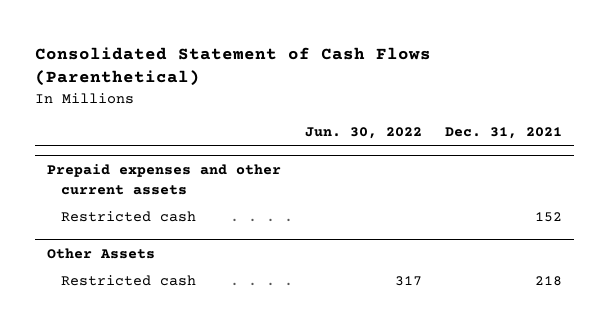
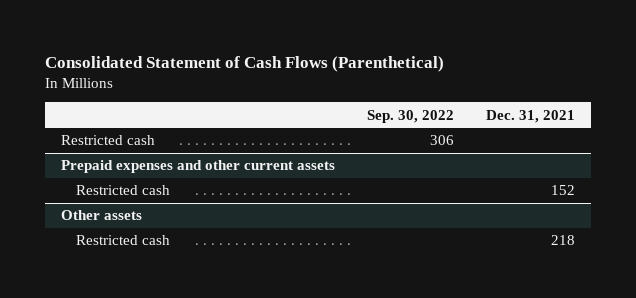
- | Jun. 30, 2022 | Dec. 31, 2021
+ | Sep. 30, 2022 | Dec. 31, 2021
+ Restricted cash | 306 |
- Other Assets
+ Other assets

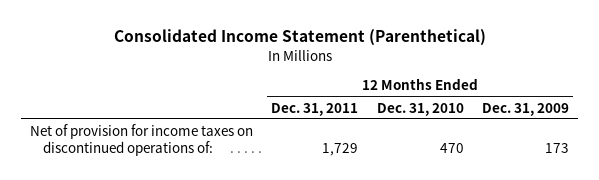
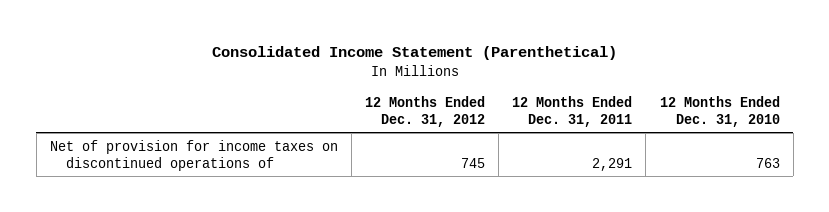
- | 12 Months Ended Dec. 31, 2011 | 12 Months Ended Dec. 31, 2010 | 12 Months Ended Dec. 31, 2009
+ | 12 Months Ended Dec. 31, 2012 | 12 Months Ended Dec. 31, 2011 | 12 Months Ended Dec. 31, 2010
- Net of provision for income taxes on discontinued operations of: | 1,729 | 470 | 173
+ Net of provision for income taxes on discontinued operations of | 745 | 2,291 | 763

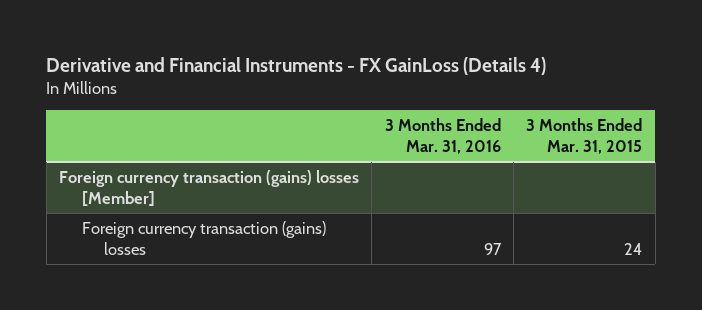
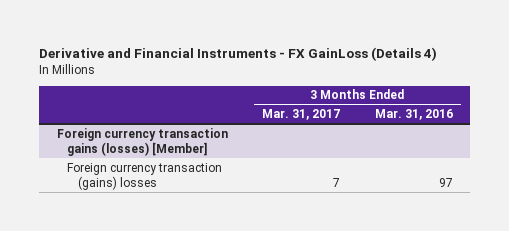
- | 3 Months Ended Mar. 31, 2016 | 3 Months Ended Mar. 31, 2015
+ | 3 Months Ended Mar. 31, 2017 | 3 Months Ended Mar. 31, 2016
- Foreign currency transaction (gains) losses [Member]
+ Foreign currency transaction gains (losses) [Member]

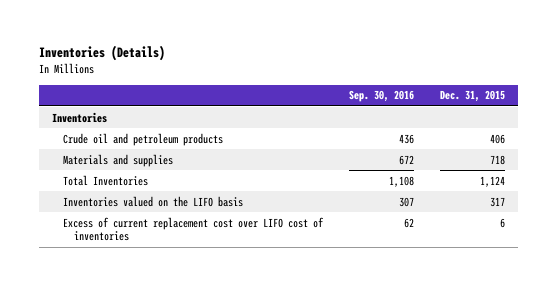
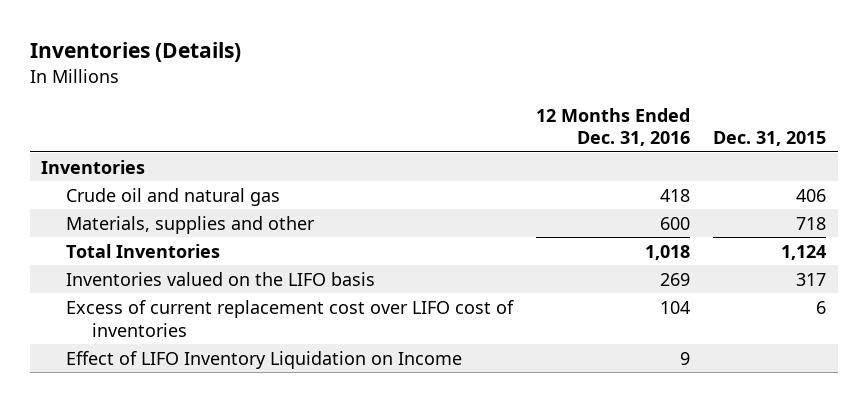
- | Sep. 30, 2016 | Dec. 31, 2015
+ | 12 Months Ended Dec. 31, 2016 | Dec. 31, 2015
- Crude oil and petroleum products | 436 | 406
- Materials and supplies | 672 | 718
+ Crude oil and natural gas | 418 | 406
+ Materials, supplies and other | 600 | 718
+ Effect of LIFO Inventory Liquidation on Income | 9 |

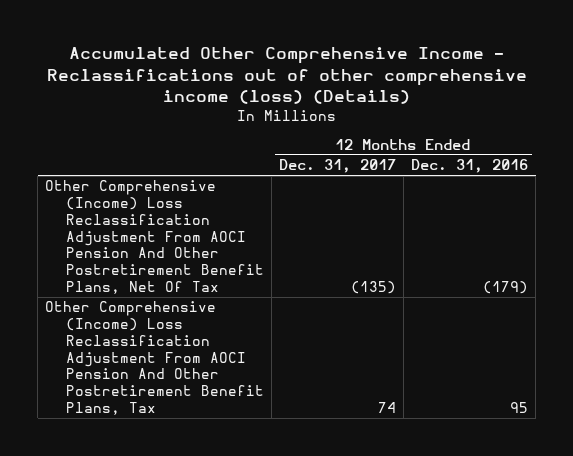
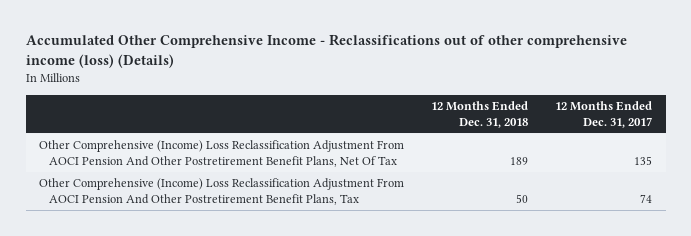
- | 12 Months Ended Dec. 31, 2017 | 12 Months Ended Dec. 31, 2016
+ | 12 Months Ended Dec. 31, 2018 | 12 Months Ended Dec. 31, 2017
- Other Comprehensive (Income) Loss Reclassification Adjustment From AOCI Pension And Other Postretirement Benefit Plans, Net Of Tax | (135) | (179)
+ Other Comprehensive (Income) Loss Reclassification Adjustment From AOCI Pension And Other Postretirement Benefit Plans, Net Of Tax | 189 | 135

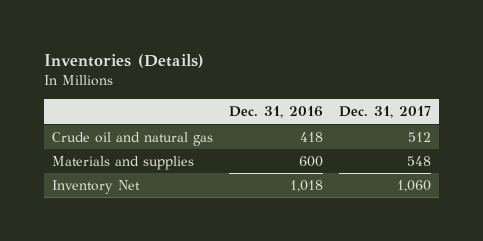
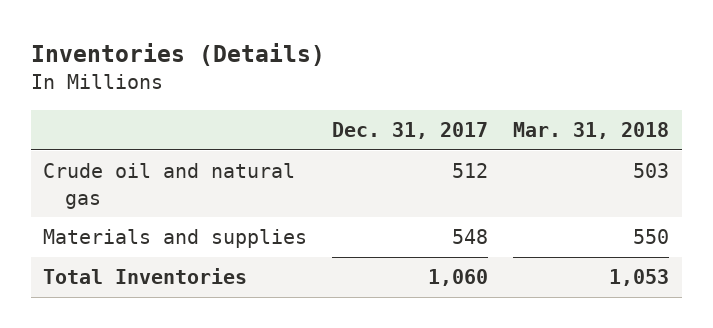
- | Dec. 31, 2016 | Dec. 31, 2017
+ | Dec. 31, 2017 | Mar. 31, 2018
- Inventory Net | 1,018 | 1,060
+ Total Inventories | 1,060 | 1,053

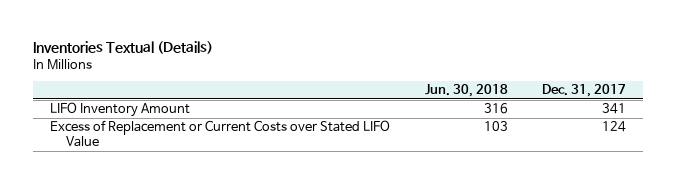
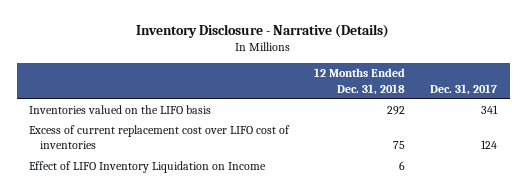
- Inventories Textual (Details)
+ Inventory Disclosure - Narrative (Details)
- | Jun. 30, 2018 | Dec. 31, 2017
+ | 12 Months Ended Dec. 31, 2018 | Dec. 31, 2017
- LIFO Inventory Amount | 316 | 341
- Excess of Replacement or Current Costs over Stated LIFO Value | 103 | 124
+ Inventories valued on the LIFO basis | 292 | 341
+ Excess of current replacement cost over LIFO cost of inventories | 75 | 124
+ Effect of LIFO Inventory Liquidation on Income | 6 |

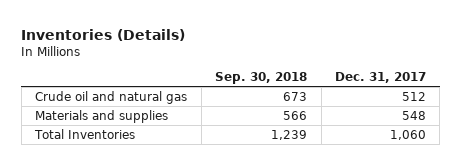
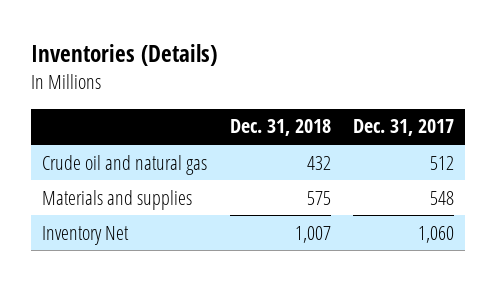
- | Sep. 30, 2018 | Dec. 31, 2017
+ | Dec. 31, 2018 | Dec. 31, 2017
- Total Inventories | 1,239 | 1,060
+ Inventory Net | 1,007 | 1,060

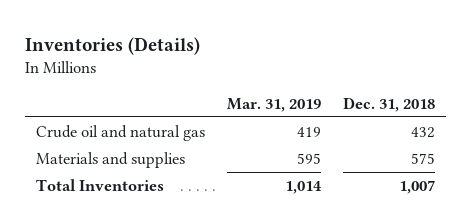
- | Dec. 31, 2018 | Dec. 31, 2017
+ | Mar. 31, 2019 | Dec. 31, 2018
- Inventory Net | 1,007 | 1,060
+ Total Inventories | 1,014 | 1,007

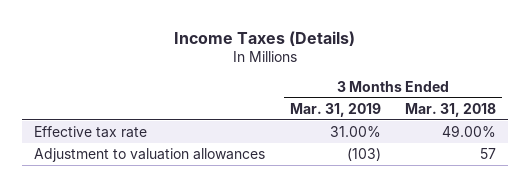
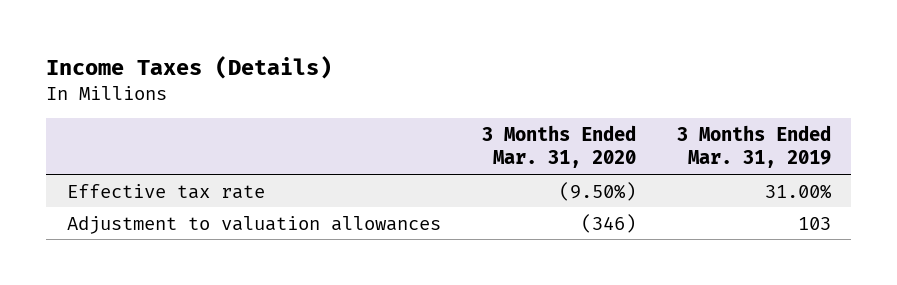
- | 3 Months Ended Mar. 31, 2019 | 3 Months Ended Mar. 31, 2018
+ | 3 Months Ended Mar. 31, 2020 | 3 Months Ended Mar. 31, 2019
- Adjustment to valuation allowances | (103) | 57
+ Adjustment to valuation allowances | (346) | 103

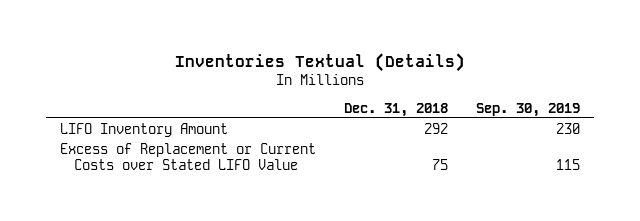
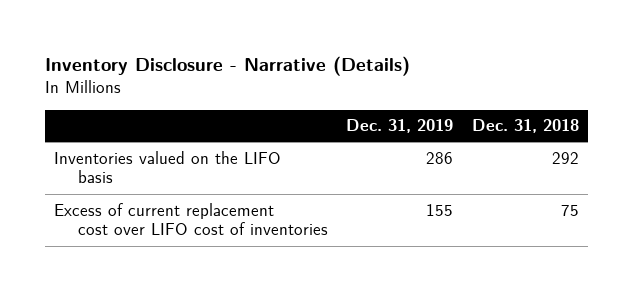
- Inventories Textual (Details)
+ Inventory Disclosure - Narrative (Details)
- | Dec. 31, 2018 | Sep. 30, 2019
+ | Dec. 31, 2019 | Dec. 31, 2018
- LIFO Inventory Amount | 292 | 230
- Excess of Replacement or Current Costs over Stated LIFO Value | 75 | 115
+ Inventories valued on the LIFO basis | 286 | 292
+ Excess of current replacement cost over LIFO cost of inventories | 155 | 75

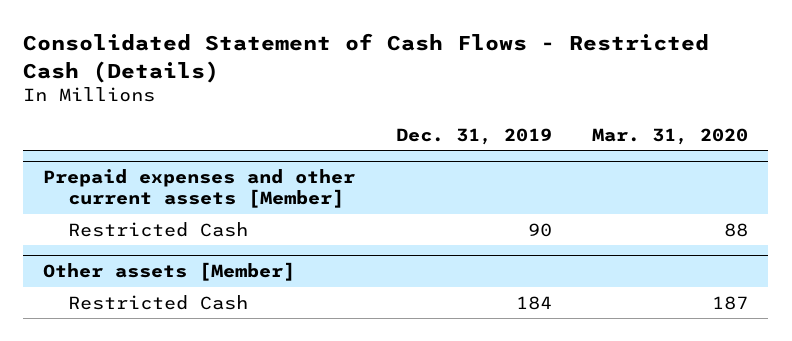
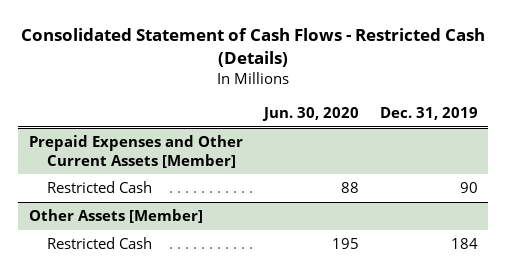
- | Dec. 31, 2019 | Mar. 31, 2020
+ | Jun. 30, 2020 | Dec. 31, 2019
- Prepaid expenses and other current assets [Member]
+ Prepaid Expenses and Other Current Assets [Member]
- Other assets [Member]
+ Other Assets [Member]

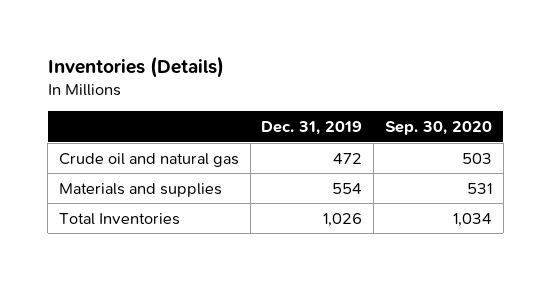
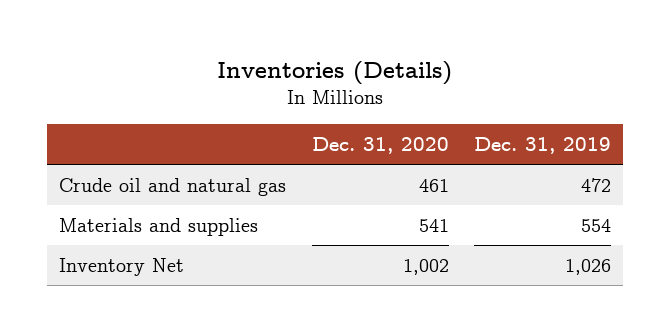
- | Dec. 31, 2019 | Sep. 30, 2020
+ | Dec. 31, 2020 | Dec. 31, 2019
- Total Inventories | 1,026 | 1,034
+ Inventory Net | 1,002 | 1,026

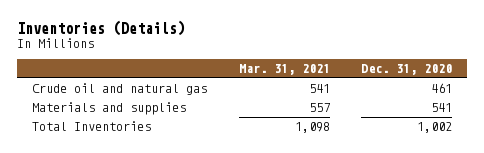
- | Dec. 31, 2020 | Dec. 31, 2019
+ | Mar. 31, 2021 | Dec. 31, 2020
- Inventory Net | 1,002 | 1,026
+ Total Inventories | 1,098 | 1,002

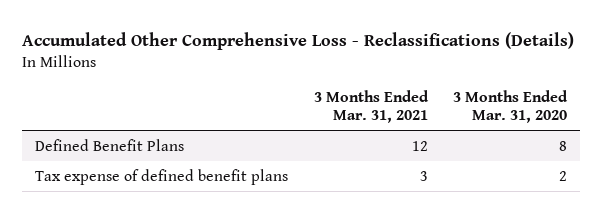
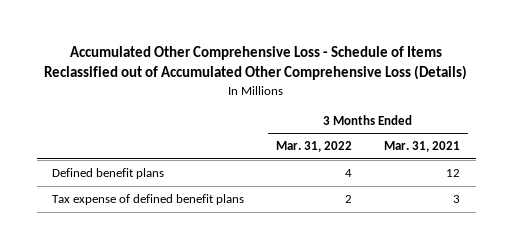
- Accumulated Other Comprehensive Loss - Reclassifications (Details)
+ Accumulated Other Comprehensive Loss - Schedule of Items Reclassified out of Accumulated Other Comprehensive Loss (Details)
- | 3 Months Ended Mar. 31, 2021 | 3 Months Ended Mar. 31, 2020
+ | 3 Months Ended Mar. 31, 2022 | 3 Months Ended Mar. 31, 2021
- Defined Benefit Plans | 12 | 8
+ Defined benefit plans | 4 | 12

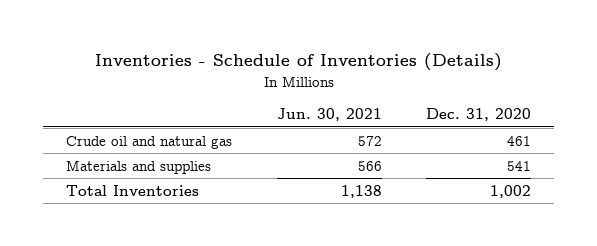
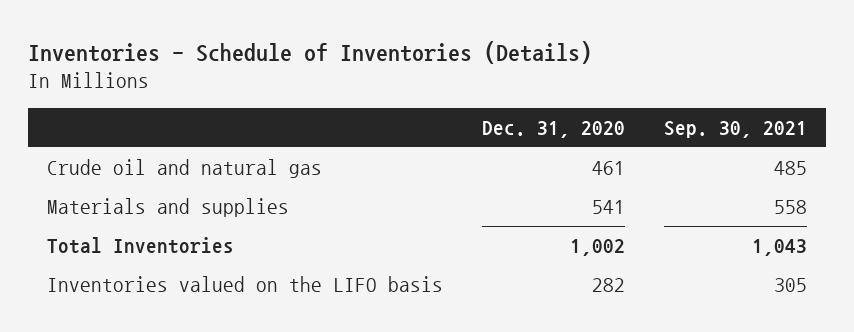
- | Jun. 30, 2021 | Dec. 31, 2020
+ | Dec. 31, 2020 | Sep. 30, 2021
+ Inventories valued on the LIFO basis | 282 | 305

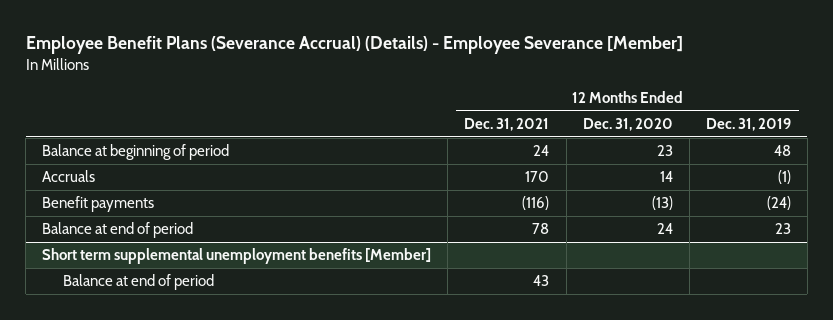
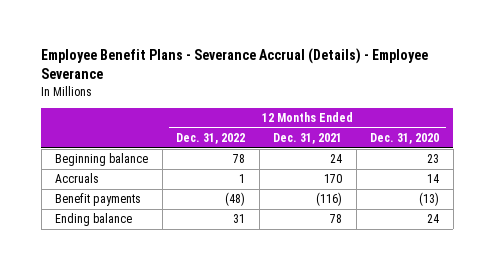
- Employee Benefit Plans (Severance Accrual) (Details) - Employee Severance [Member]
+ Employee Benefit Plans - Severance Accrual (Details) - Employee Severance
- | 12 Months Ended Dec. 31, 2021 | 12 Months Ended Dec. 31, 2020 | 12 Months Ended Dec. 31, 2019
+ | 12 Months Ended Dec. 31, 2022 | 12 Months Ended Dec. 31, 2021 | 12 Months Ended Dec. 31, 2020
- Balance at beginning of period | 24 | 23 | 48
+ Beginning balance | 78 | 24 | 23
- Balance at end of period | 78 | 24 | 23
- Short term supplemental unemployment benefits [Member]
- Balance at end of period | 43 | |
+ Ending balance | 31 | 78 | 24

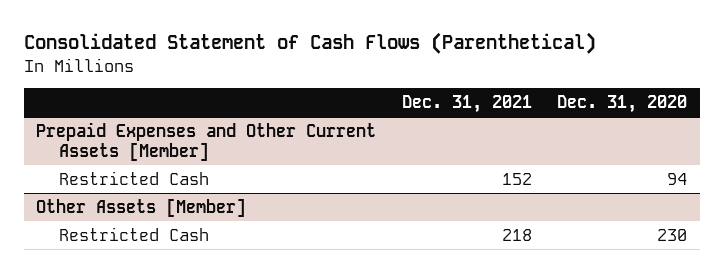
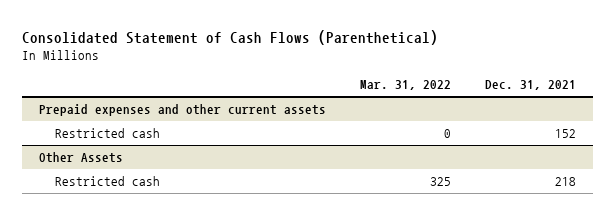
- | Dec. 31, 2021 | Dec. 31, 2020
+ | Mar. 31, 2022 | Dec. 31, 2021
- Prepaid Expenses and Other Current Assets [Member]
- Restricted Cash | 152 | 94
- Other Assets [Member]
- Restricted Cash | 218 | 230
+ Prepaid expenses and other current assets
+ Restricted cash | 0 | 152
+ Other Assets
+ Restricted cash | 325 | 218

